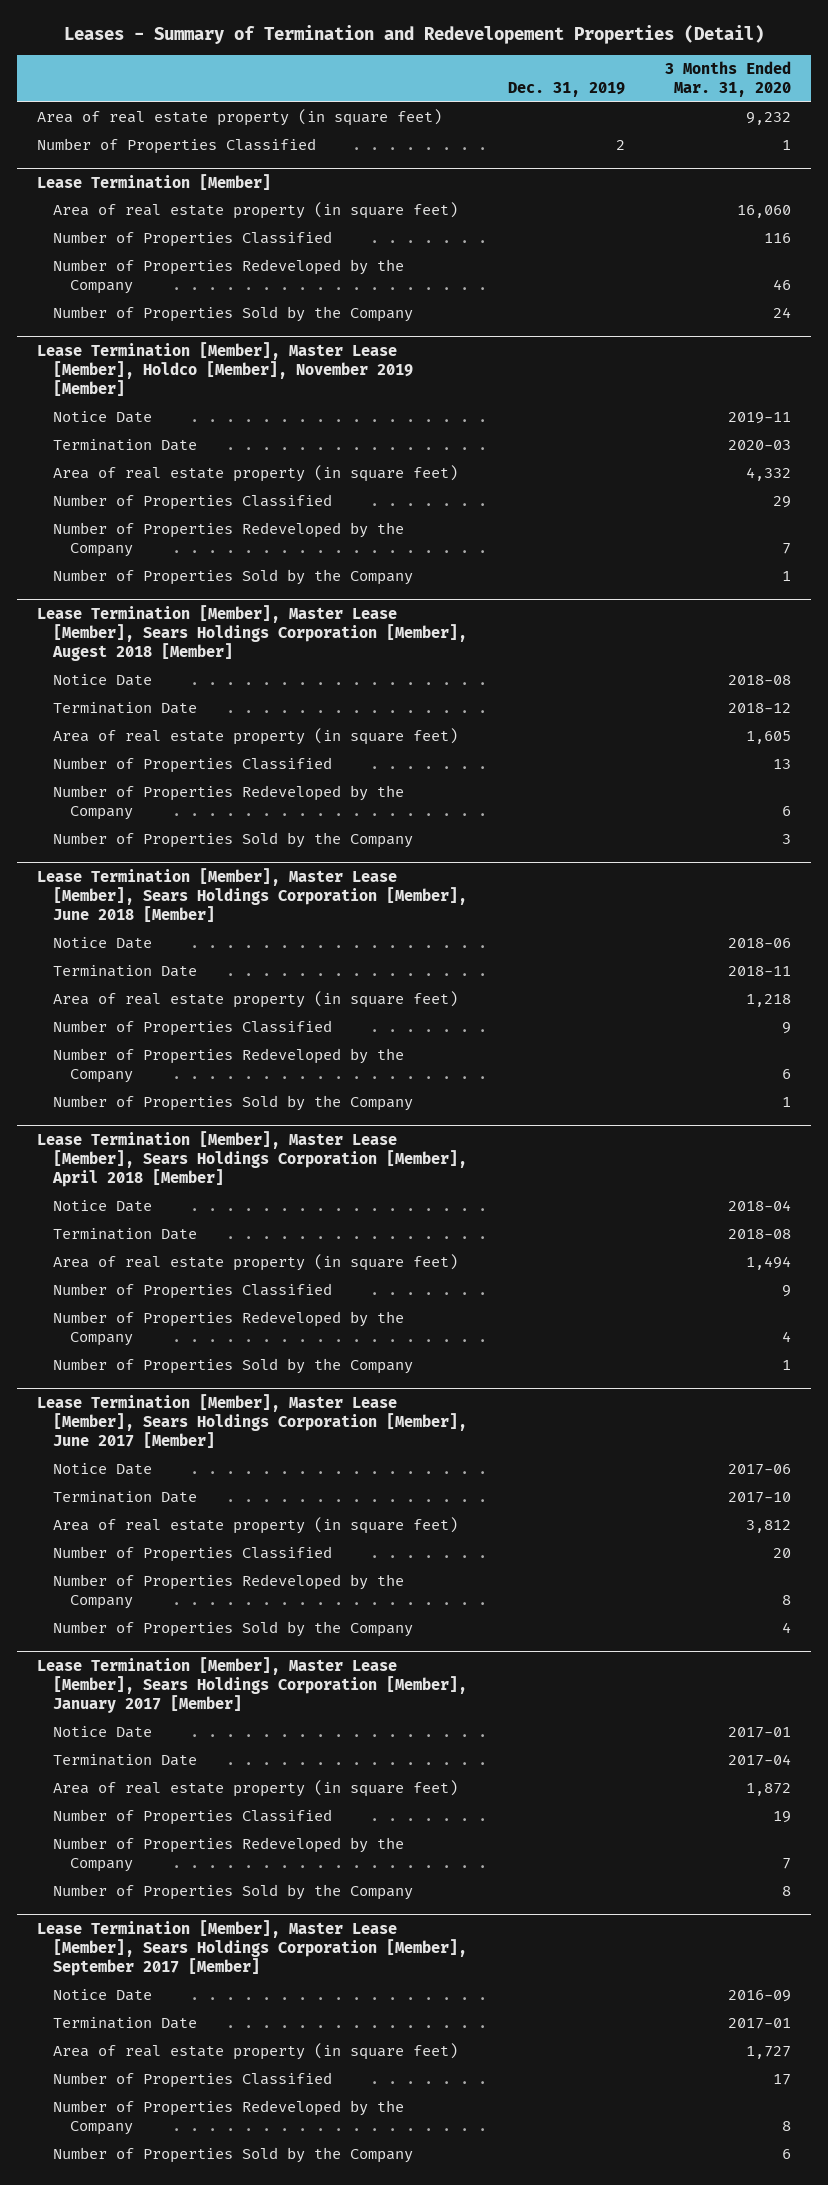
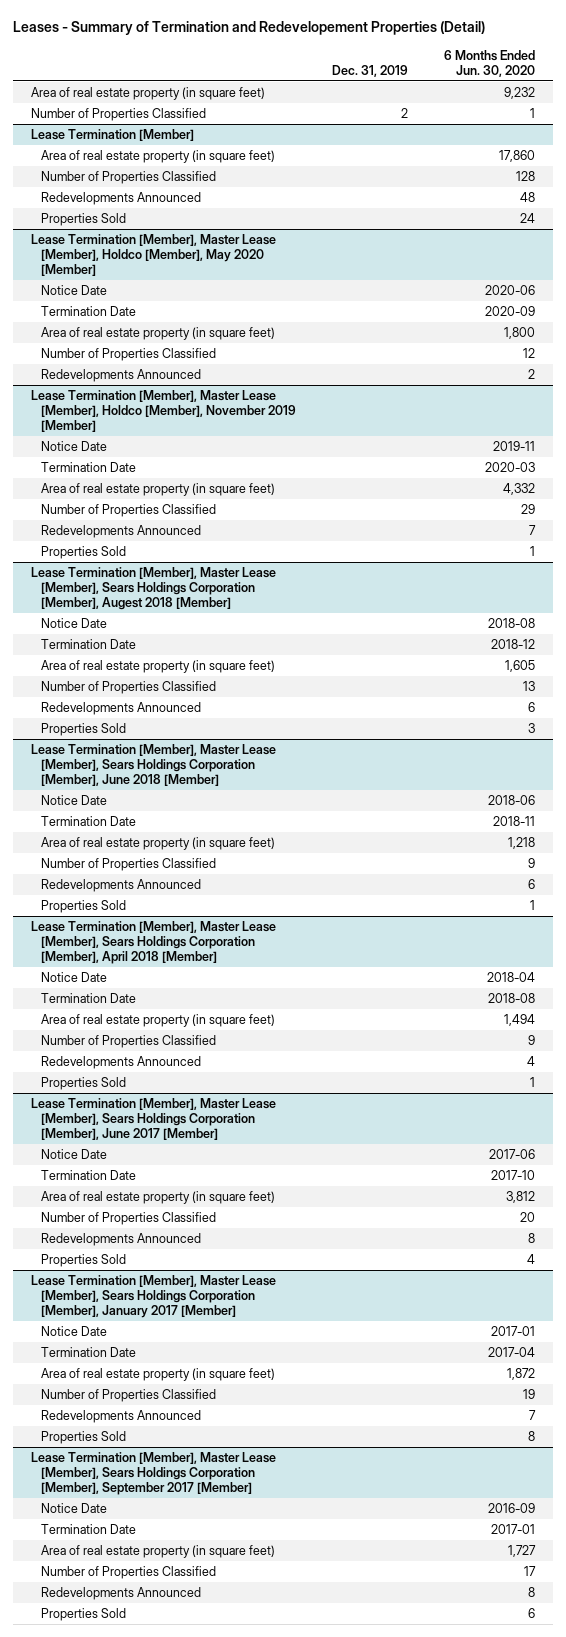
- | Dec. 31, 2019 | 3 Months Ended Mar. 31, 2020
+ | Dec. 31, 2019 | 6 Months Ended Jun. 30, 2020
@ Lease Termination [Member]
- Number of Properties Redeveloped by the Company | | 46
- Number of Properties Sold by the Company | | 24
+ Redevelopments Announced | | 48
+ Properties Sold | | 24
+ Lease Termination [Member], Master Lease [Member], Holdco [Member], May 2020 [Member]
+ Notice Date | | 2020-06
+ Termination Date | | 2020-09
+ Area of real estate property (in square feet) | | 1,800
+ Number of Properties Classified | | 12
+ Redevelopments Announced | | 2
@ Lease Termination [Member], Master Lease [Member], Holdco [Member], November 2019 [Member]
- Number of Properties Redeveloped by the Company | | 7
- Number of Properties Sold by the Company | | 1
+ Redevelopments Announced | | 7
+ Properties Sold | | 1
@ Lease Termination [Member], Master Lease [Member], Sears Holdings Corporation [Member], Augest 2018 [Member]
- Number of Properties Redeveloped by the Company | | 6
- Number of Properties Sold by the Company | | 3
+ Redevelopments Announced | | 6
+ Properties Sold | | 3
@ Lease Termination [Member], Master Lease [Member], Sears Holdings Corporation [Member], June 2018 [Member]
- Number of Properties Redeveloped by the Company | | 6
- Number of Properties Sold by the Company | | 1
+ Redevelopments Announced | | 6
+ Properties Sold | | 1
@ Lease Termination [Member], Master Lease [Member], Sears Holdings Corporation [Member], April 2018 [Member]
- Number of Properties Redeveloped by the Company | | 4
- Number of Properties Sold by the Company | | 1
+ Redevelopments Announced | | 4
+ Properties Sold | | 1
@ Lease Termination [Member], Master Lease [Member], Sears Holdings Corporation [Member], June 2017 [Member]
- Number of Properties Redeveloped by the Company | | 8
- Number of Properties Sold by the Company | | 4
+ Redevelopments Announced | | 8
+ Properties Sold | | 4
@ Lease Termination [Member], Master Lease [Member], Sears Holdings Corporation [Member], January 2017 [Member]
- Number of Properties Redeveloped by the Company | | 7
- Number of Properties Sold by the Company | | 8
+ Redevelopments Announced | | 7
+ Properties Sold | | 8
@ Lease Termination [Member], Master Lease [Member], Sears Holdings Corporation [Member], September 2017 [Member]
- Number of Properties Redeveloped by the Company | | 8
- Number of Properties Sold by the Company | | 6
+ Redevelopments Announced | | 8
+ Properties Sold | | 6

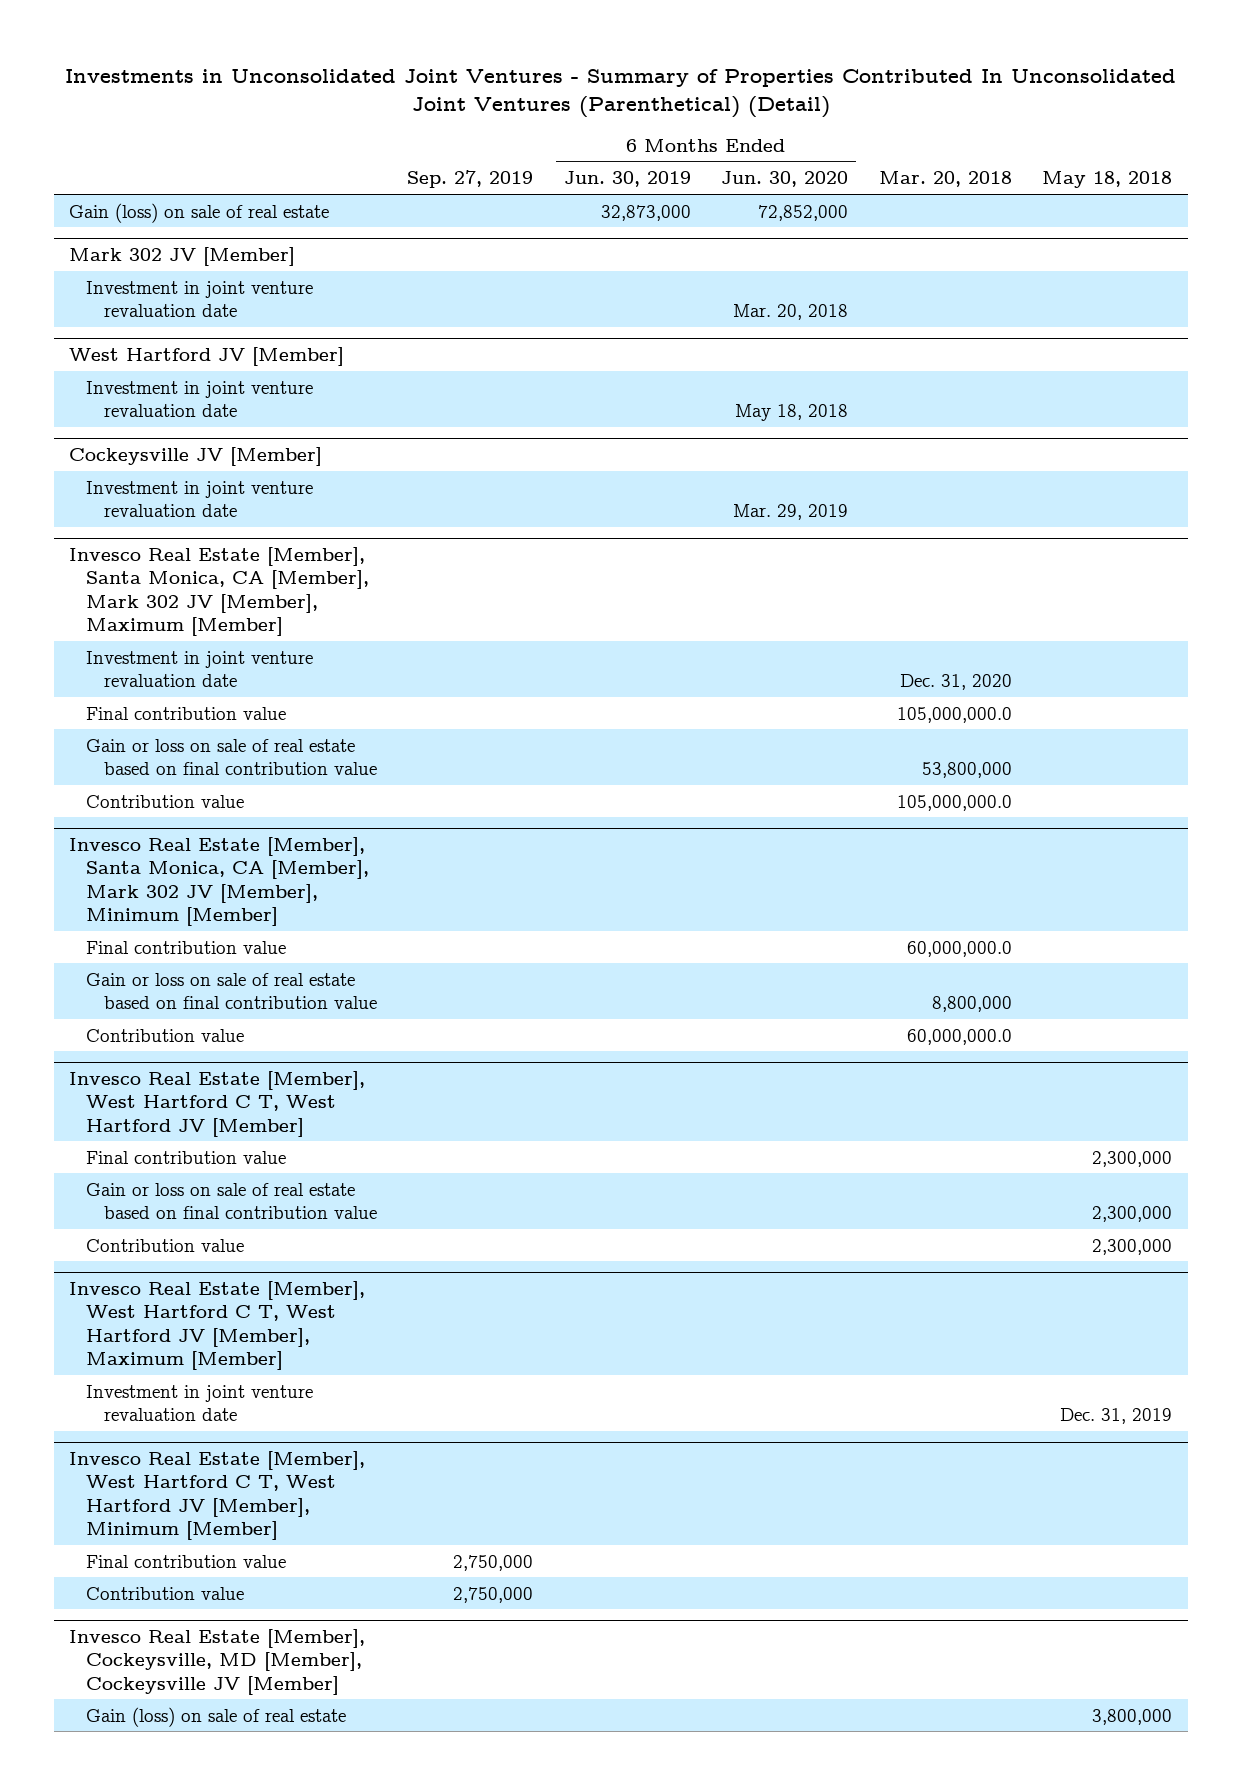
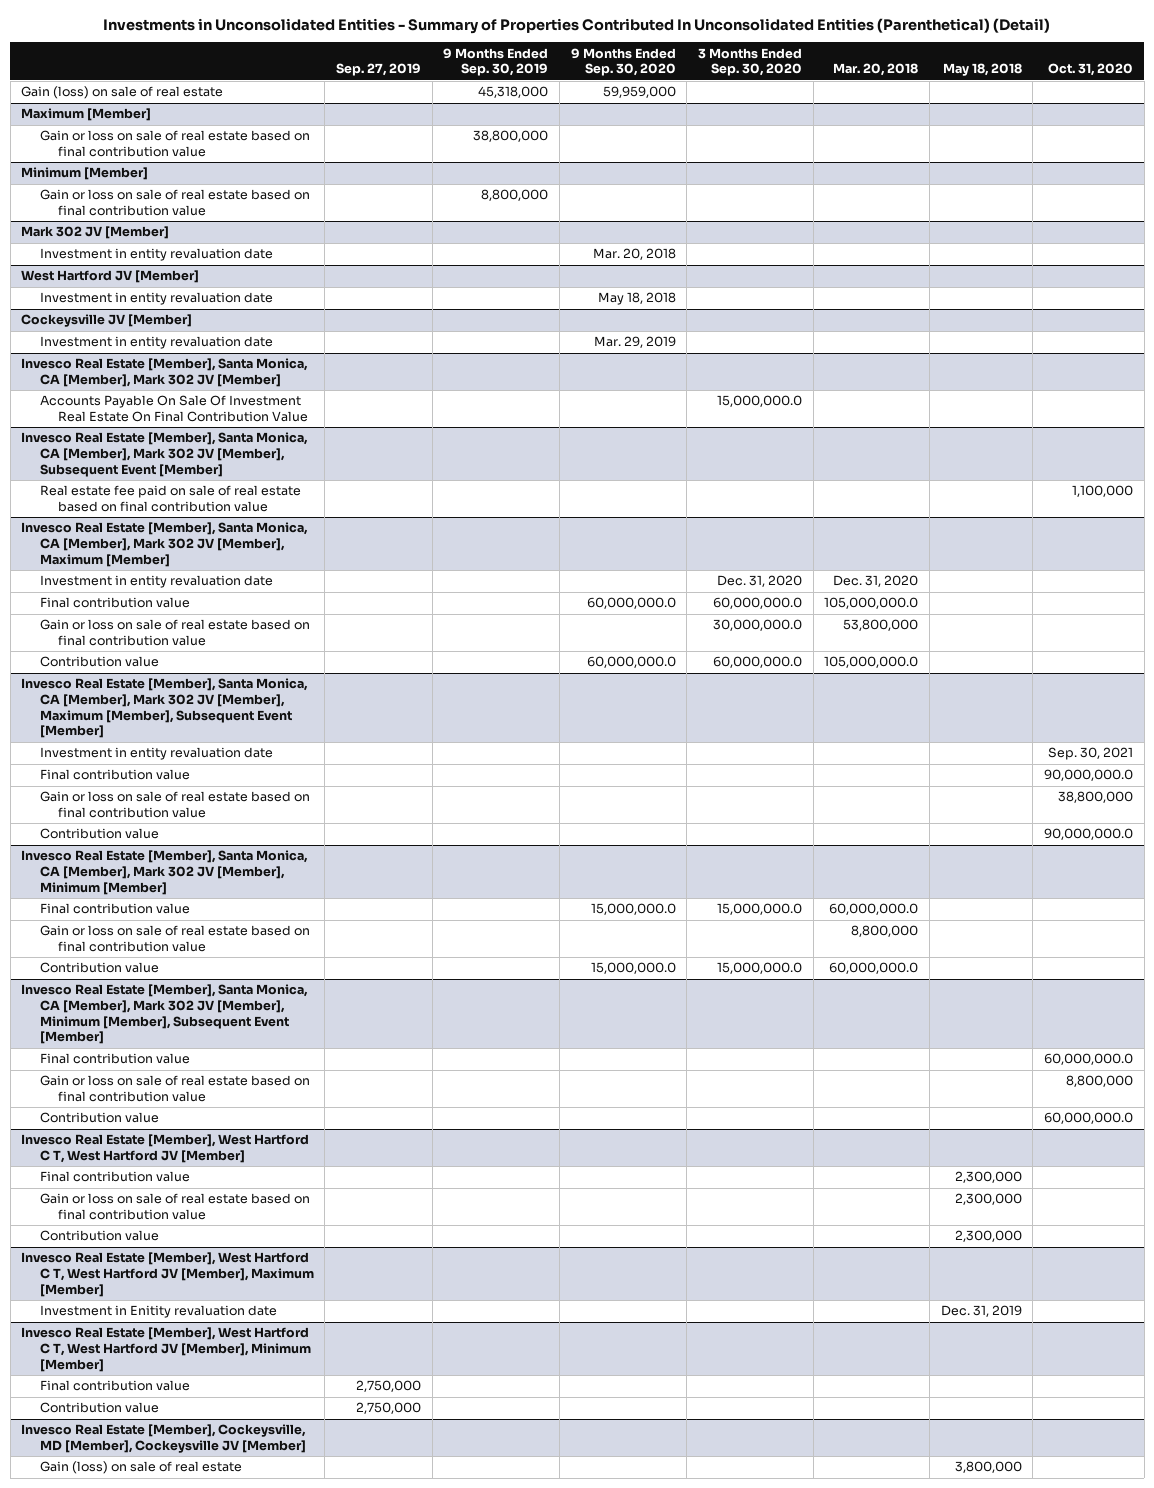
- Investments in Unconsolidated Joint Ventures - Summary of Properties Contributed In Unconsolidated Joint Ventures (Parenthetical) (Detail)
+ Investments in Unconsolidated Entities - Summary of Properties Contributed In Unconsolidated Entities (Parenthetical) (Detail)
- | Sep. 27, 2019 | 6 Months Ended Jun. 30, 2019 | 6 Months Ended Jun. 30, 2020 | Mar. 20, 2018 | May 18, 2018
+ | Sep. 27, 2019 | 9 Months Ended Sep. 30, 2019 | 9 Months Ended Sep. 30, 2020 | 3 Months Ended Sep. 30, 2020 | Mar. 20, 2018 | May 18, 2018 | Oct. 31, 2020
+ Maximum [Member]
+ Gain or loss on sale of real estate based on final contribution value | | 38,800,000 | | | | |
+ Minimum [Member]
+ Gain or loss on sale of real estate based on final contribution value | | 8,800,000 | | | | |
@ Mark 302 JV [Member]
- Investment in joint venture revaluation date | | | Mar. 20, 2018 | |
+ Investment in entity revaluation date | | | Mar. 20, 2018 | | | |
@ West Hartford JV [Member]
- Investment in joint venture revaluation date | | | May 18, 2018 | |
+ Investment in entity revaluation date | | | May 18, 2018 | | | |
@ Cockeysville JV [Member]
- Investment in joint venture revaluation date | | | Mar. 29, 2019 | |
+ Investment in entity revaluation date | | | Mar. 29, 2019 | | | |
+ Invesco Real Estate [Member], Santa Monica, CA [Member], Mark 302 JV [Member]
+ Accounts Payable On Sale Of Investment Real Estate On Final Contribution Value | | | | 15,000,000.0 | | |
+ Invesco Real Estate [Member], Santa Monica, CA [Member], Mark 302 JV [Member], Subsequent Event [Member]
+ Real estate fee paid on sale of real estate based on final contribution value | | | | | | | 1,100,000
@ Invesco Real Estate [Member], Santa Monica, CA [Member], Mark 302 JV [Member], Maximum [Member]
- Investment in joint venture revaluation date | | | | Dec. 31, 2020 |
+ Investment in entity revaluation date | | | | Dec. 31, 2020 | Dec. 31, 2020 | |
+ Invesco Real Estate [Member], Santa Monica, CA [Member], Mark 302 JV [Member], Maximum [Member], Subsequent Event [Member]
+ Investment in entity revaluation date | | | | | | | Sep. 30, 2021
+ Final contribution value | | | | | | | 90,000,000.0
+ Gain or loss on sale of real estate based on final contribution value | | | | | | | 38,800,000
+ Contribution value | | | | | | | 90,000,000.0
+ Invesco Real Estate [Member], Santa Monica, CA [Member], Mark 302 JV [Member], Minimum [Member], Subsequent Event [Member]
+ Final contribution value | | | | | | | 60,000,000.0
+ Gain or loss on sale of real estate based on final contribution value | | | | | | | 8,800,000
+ Contribution value | | | | | | | 60,000,000.0
@ Invesco Real Estate [Member], West Hartford C T, West Hartford JV [Member], Maximum [Member]
- Investment in joint venture revaluation date | | | | | Dec. 31, 2019
+ Investment in Enitity revaluation date | | | | | | Dec. 31, 2019 |

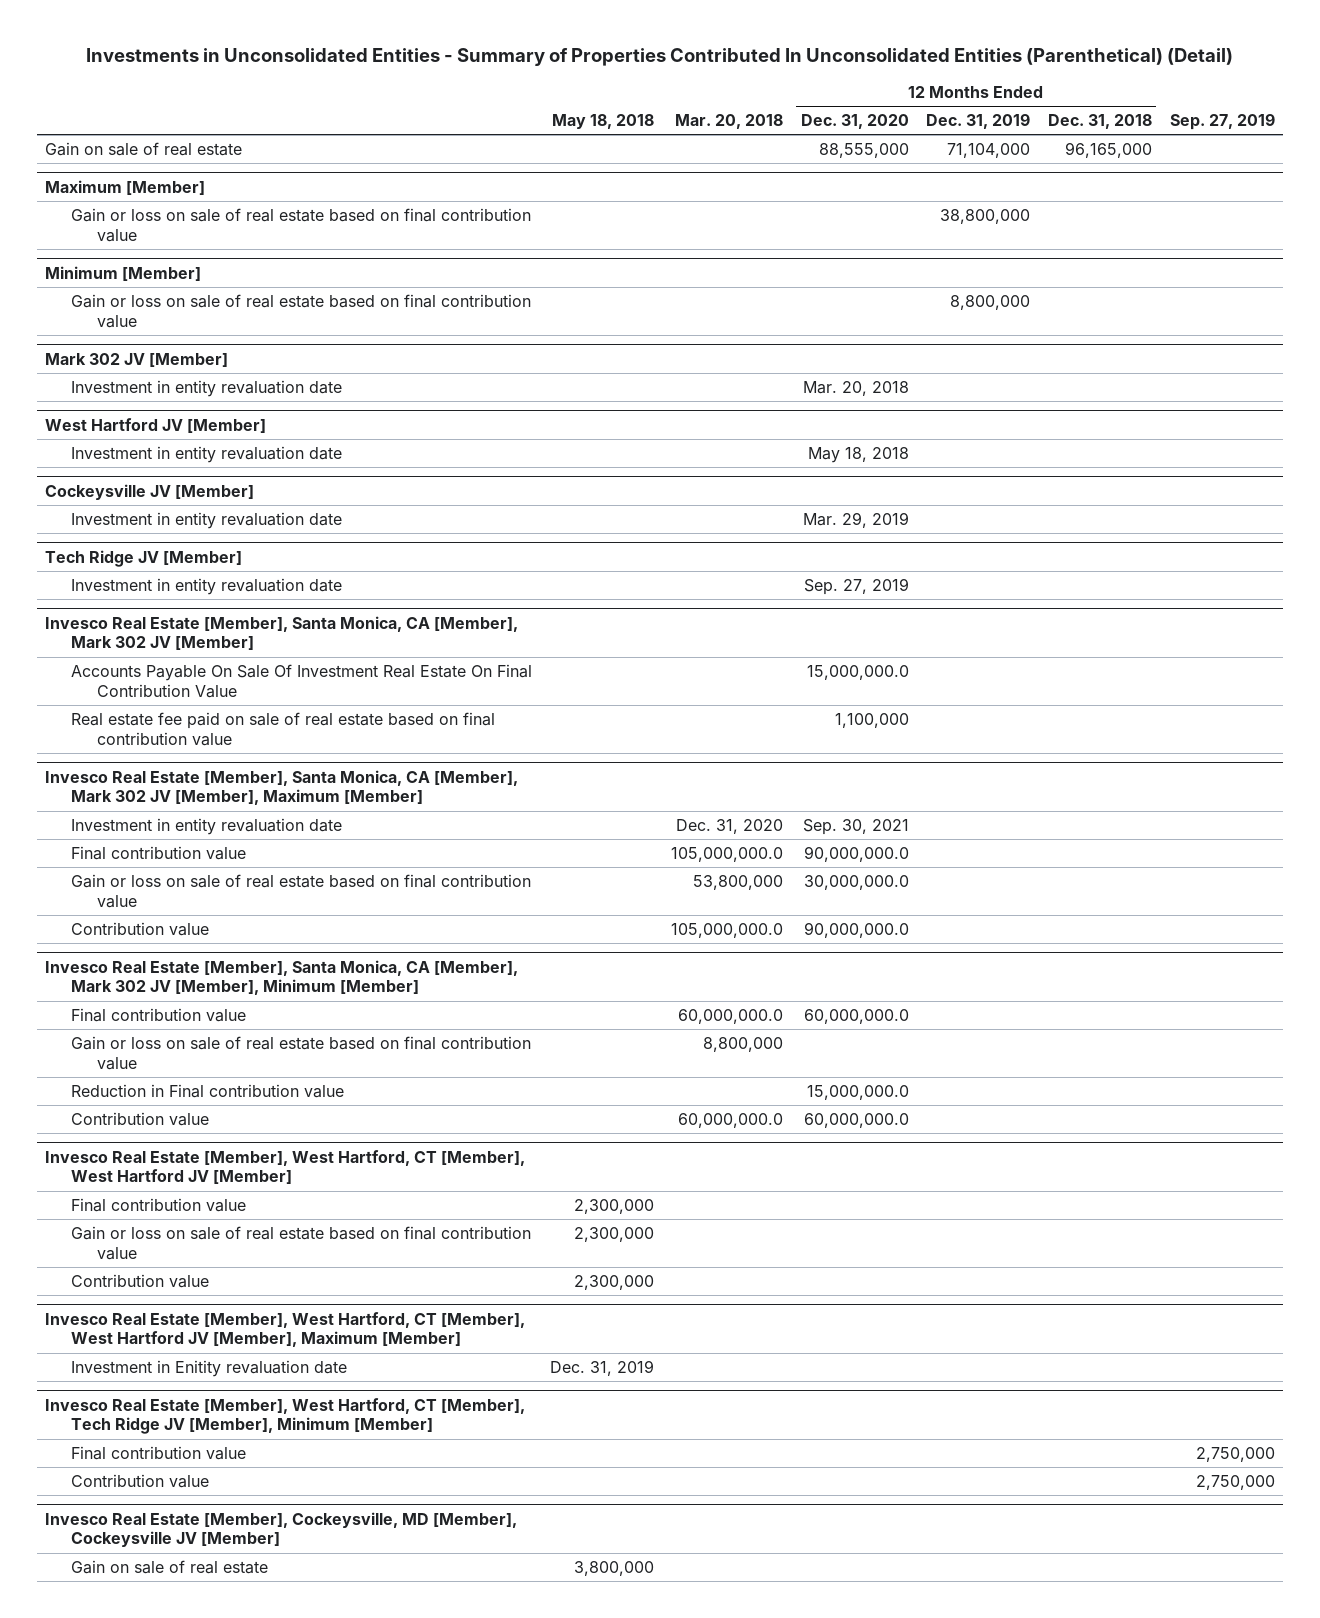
- | Sep. 27, 2019 | 9 Months Ended Sep. 30, 2019 | 9 Months Ended Sep. 30, 2020 | 3 Months Ended Sep. 30, 2020 | Mar. 20, 2018 | May 18, 2018 | Oct. 31, 2020
+ | May 18, 2018 | Mar. 20, 2018 | 12 Months Ended Dec. 31, 2020 | 12 Months Ended Dec. 31, 2019 | 12 Months Ended Dec. 31, 2018 | Sep. 27, 2019
- Gain (loss) on sale of real estate | | 45,318,000 | 59,959,000 | | | |
+ Gain on sale of real estate | | | 88,555,000 | 71,104,000 | 96,165,000 |
+ Tech Ridge JV [Member]
+ Investment in entity revaluation date | | | Sep. 27, 2019 | | |
- Invesco Real Estate [Member], Santa Monica, CA [Member], Mark 302 JV [Member], Subsequent Event [Member]
- Real estate fee paid on sale of real estate based on final contribution value | | | | | | | 1,100,000
@ Invesco Real Estate [Member], Santa Monica, CA [Member], Mark 302 JV [Member]
+ Real estate fee paid on sale of real estate based on final contribution value | | | 1,100,000 | | |
- Invesco Real Estate [Member], Santa Monica, CA [Member], Mark 302 JV [Member], Maximum [Member], Subsequent Event [Member]
- Investment in entity revaluation date | | | | | | | Sep. 30, 2021
- Final contribution value | | | | | | | 90,000,000.0
- Gain or loss on sale of real estate based on final contribution value | | | | | | | 38,800,000
- Contribution value | | | | | | | 90,000,000.0
@ Invesco Real Estate [Member], Santa Monica, CA [Member], Mark 302 JV [Member], Minimum [Member]
+ Reduction in Final contribution value | | | 15,000,000.0 | | |
- Invesco Real Estate [Member], Santa Monica, CA [Member], Mark 302 JV [Member], Minimum [Member], Subsequent Event [Member]
- Final contribution value | | | | | | | 60,000,000.0
- Gain or loss on sale of real estate based on final contribution value | | | | | | | 8,800,000
- Contribution value | | | | | | | 60,000,000.0
- Invesco Real Estate [Member], West Hartford C T, West Hartford JV [Member]
+ Invesco Real Estate [Member], West Hartford, CT [Member], West Hartford JV [Member]
- Invesco Real Estate [Member], West Hartford C T, West Hartford JV [Member], Maximum [Member]
+ Invesco Real Estate [Member], West Hartford, CT [Member], West Hartford JV [Member], Maximum [Member]
- Invesco Real Estate [Member], West Hartford C T, West Hartford JV [Member], Minimum [Member]
+ Invesco Real Estate [Member], West Hartford, CT [Member], Tech Ridge JV [Member], Minimum [Member]
@ Invesco Real Estate [Member], Cockeysville, MD [Member], Cockeysville JV [Member]
- Gain (loss) on sale of real estate | | | | | | 3,800,000 |
+ Gain on sale of real estate | 3,800,000 | | | | |

